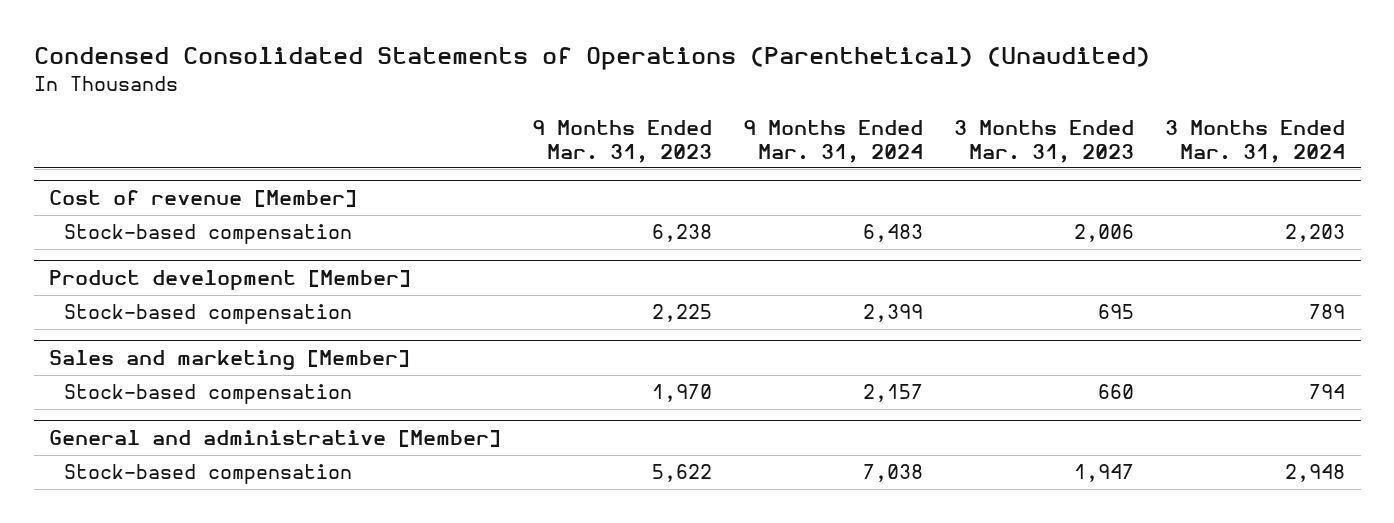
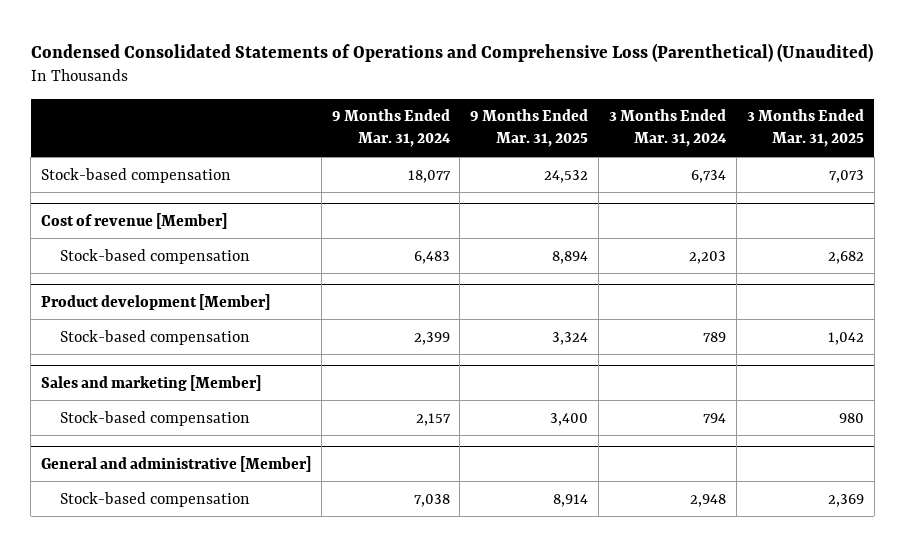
- Condensed Consolidated Statements of Operations (Parenthetical) (Unaudited)
+ Condensed Consolidated Statements of Operations and Comprehensive Loss (Parenthetical) (Unaudited)
- | 9 Months Ended Mar. 31, 2023 | 9 Months Ended Mar. 31, 2024 | 3 Months Ended Mar. 31, 2023 | 3 Months Ended Mar. 31, 2024
+ | 9 Months Ended Mar. 31, 2024 | 9 Months Ended Mar. 31, 2025 | 3 Months Ended Mar. 31, 2024 | 3 Months Ended Mar. 31, 2025
+ Stock-based compensation | 18,077 | 24,532 | 6,734 | 7,073

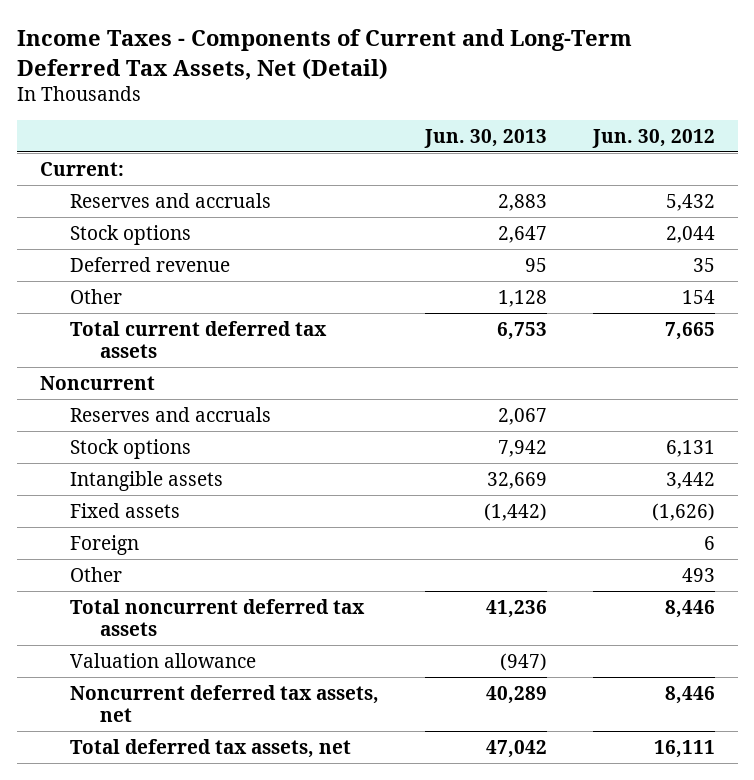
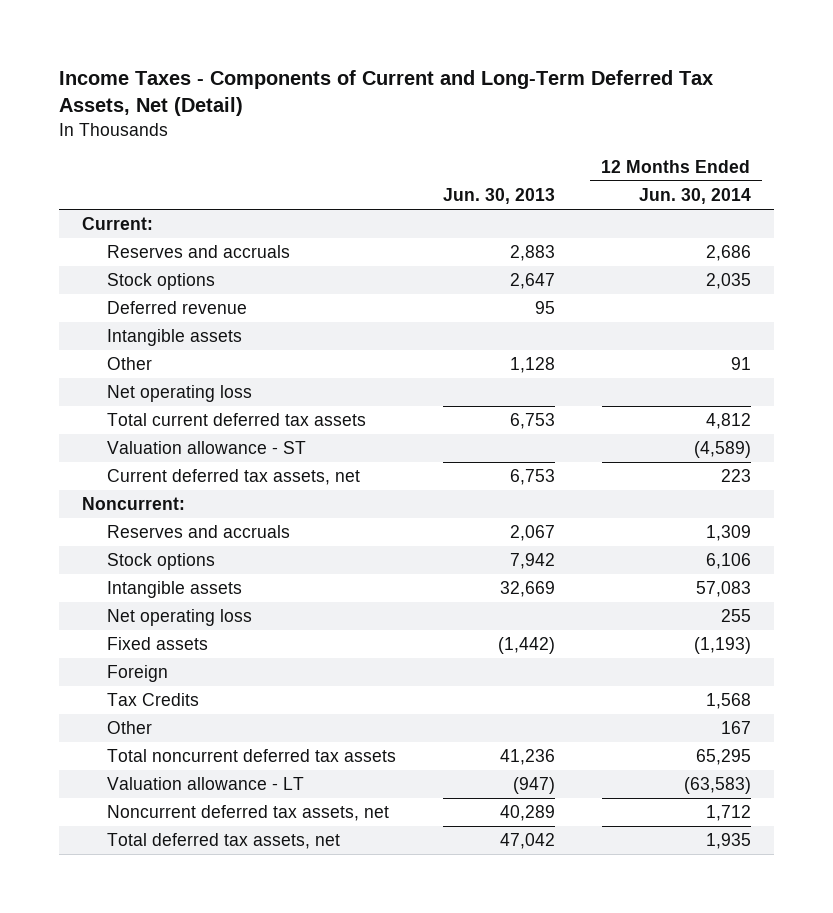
- | Jun. 30, 2013 | Jun. 30, 2012
+ | Jun. 30, 2013 | 12 Months Ended Jun. 30, 2014
+ Intangible assets
+ Net operating loss
- Noncurrent
+ Valuation allowance - ST | | (4,589)
+ Current deferred tax assets, net | 6,753 | 223
+ Noncurrent:
+ Net operating loss | | 255
+ Tax Credits | | 1,568
- Valuation allowance | (947) |
+ Valuation allowance - LT | (947) | (63,583)

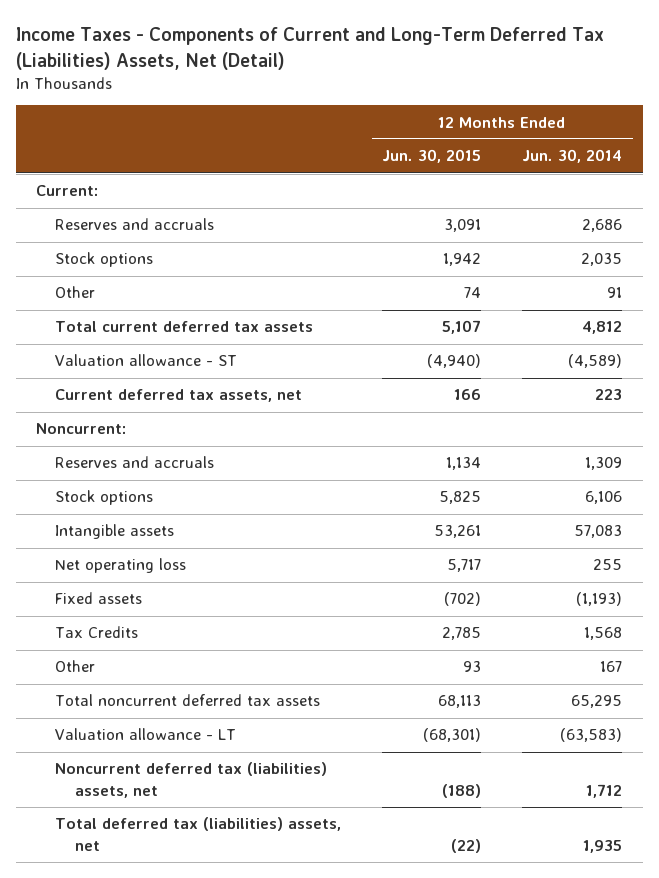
- Income Taxes - Components of Current and Long-Term Deferred Tax Assets, Net (Detail)
+ Income Taxes - Components of Current and Long-Term Deferred Tax (Liabilities) Assets, Net (Detail)
- | Jun. 30, 2013 | 12 Months Ended Jun. 30, 2014
+ | 12 Months Ended Jun. 30, 2015 | 12 Months Ended Jun. 30, 2014
- Deferred revenue | 95 |
- Intangible assets
- Net operating loss
- Foreign
- Noncurrent deferred tax assets, net | 40,289 | 1,712
- Total deferred tax assets, net | 47,042 | 1,935
+ Noncurrent deferred tax (liabilities) assets, net | (188) | 1,712
+ Total deferred tax (liabilities) assets, net | (22) | 1,935

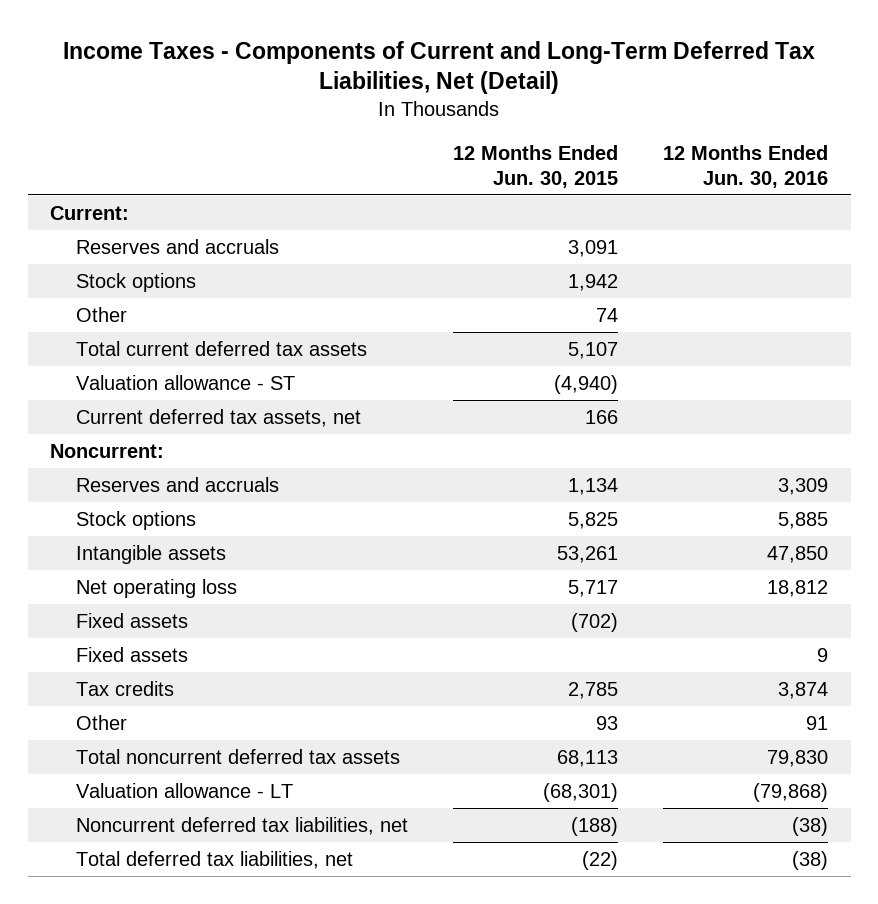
- Income Taxes - Components of Current and Long-Term Deferred Tax (Liabilities) Assets, Net (Detail)
+ Income Taxes - Components of Current and Long-Term Deferred Tax Liabilities, Net (Detail)
- | 12 Months Ended Jun. 30, 2015 | 12 Months Ended Jun. 30, 2014
+ | 12 Months Ended Jun. 30, 2015 | 12 Months Ended Jun. 30, 2016
- Tax Credits | 2,785 | 1,568
+ Fixed assets | | 9
+ Tax credits | 2,785 | 3,874
- Noncurrent deferred tax (liabilities) assets, net | (188) | 1,712
- Total deferred tax (liabilities) assets, net | (22) | 1,935
+ Noncurrent deferred tax liabilities, net | (188) | (38)
+ Total deferred tax liabilities, net | (22) | (38)

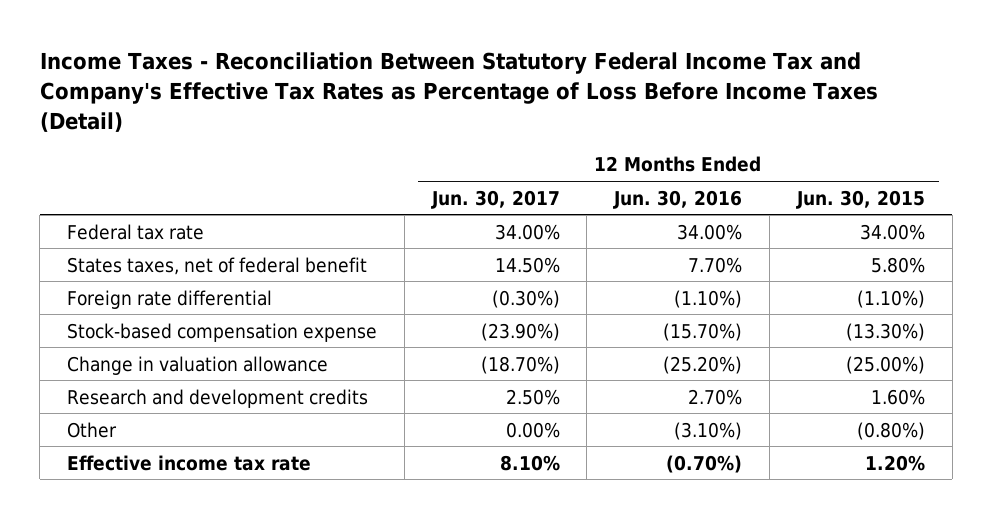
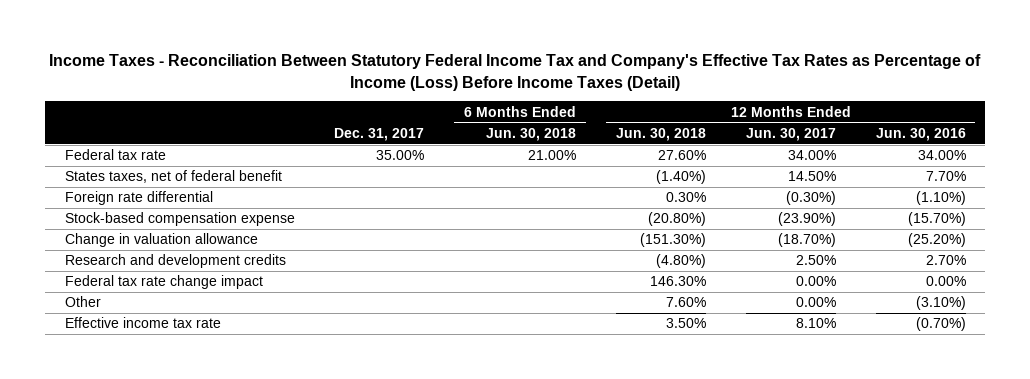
- Income Taxes - Reconciliation Between Statutory Federal Income Tax and Company's Effective Tax Rates as Percentage of Loss Before Income Taxes (Detail)
+ Income Taxes - Reconciliation Between Statutory Federal Income Tax and Company's Effective Tax Rates as Percentage of Income (Loss) Before Income Taxes (Detail)
- | 12 Months Ended Jun. 30, 2017 | 12 Months Ended Jun. 30, 2016 | 12 Months Ended Jun. 30, 2015
+ | Dec. 31, 2017 | 6 Months Ended Jun. 30, 2018 | 12 Months Ended Jun. 30, 2018 | 12 Months Ended Jun. 30, 2017 | 12 Months Ended Jun. 30, 2016
+ Federal tax rate change impact | | | 146.30% | 0.00% | 0.00%

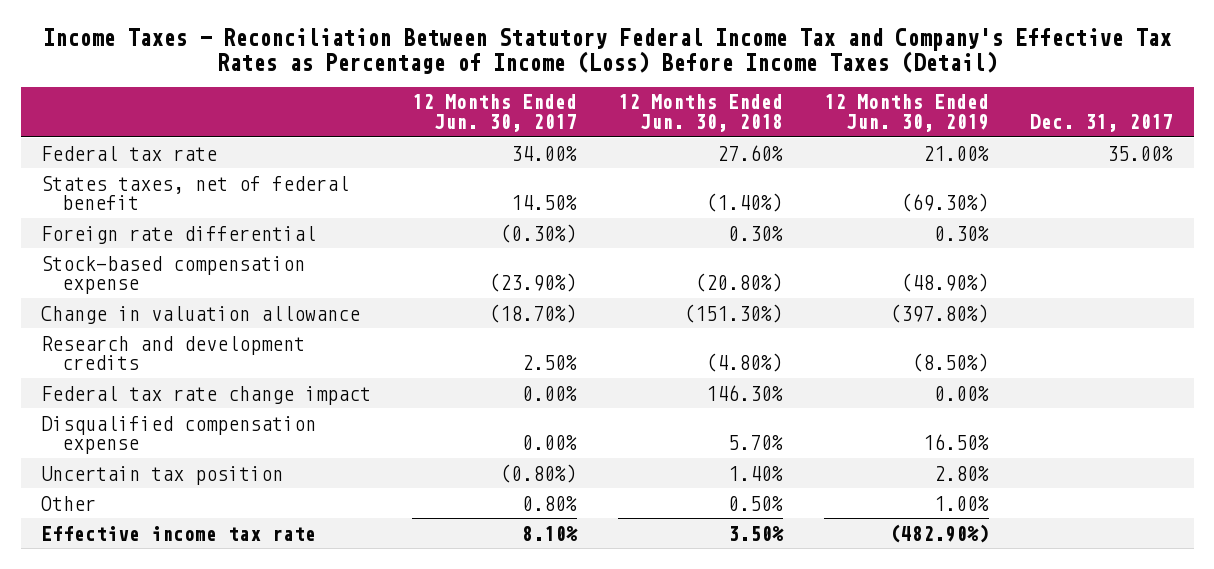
- | Dec. 31, 2017 | 6 Months Ended Jun. 30, 2018 | 12 Months Ended Jun. 30, 2018 | 12 Months Ended Jun. 30, 2017 | 12 Months Ended Jun. 30, 2016
+ | 12 Months Ended Jun. 30, 2017 | 12 Months Ended Jun. 30, 2018 | 12 Months Ended Jun. 30, 2019 | Dec. 31, 2017
- Other | | | 7.60% | 0.00% | (3.10%)
+ Disqualified compensation expense | 0.00% | 5.70% | 16.50% |
+ Uncertain tax position | (0.80%) | 1.40% | 2.80% |
+ Other | 0.80% | 0.50% | 1.00% |

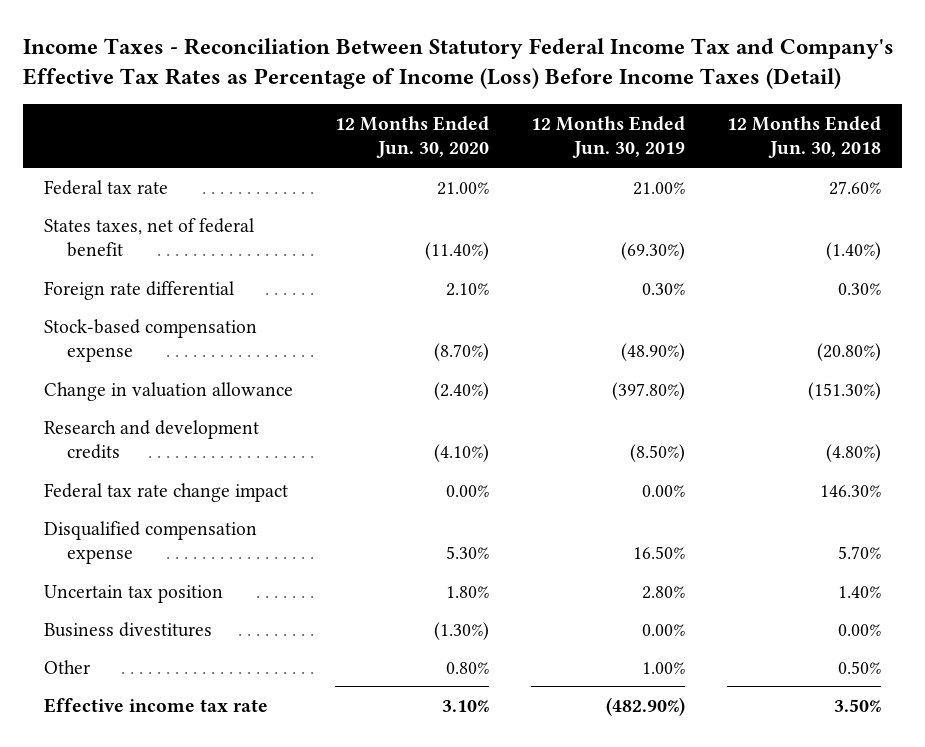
- | 12 Months Ended Jun. 30, 2017 | 12 Months Ended Jun. 30, 2018 | 12 Months Ended Jun. 30, 2019 | Dec. 31, 2017
+ | 12 Months Ended Jun. 30, 2020 | 12 Months Ended Jun. 30, 2019 | 12 Months Ended Jun. 30, 2018
+ Business divestitures | (1.30%) | 0.00% | 0.00%

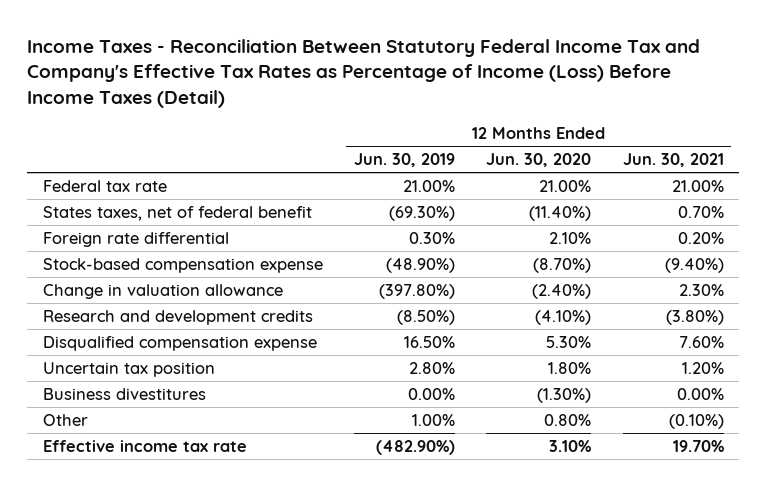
- | 12 Months Ended Jun. 30, 2020 | 12 Months Ended Jun. 30, 2019 | 12 Months Ended Jun. 30, 2018
+ | 12 Months Ended Jun. 30, 2019 | 12 Months Ended Jun. 30, 2020 | 12 Months Ended Jun. 30, 2021
- Federal tax rate change impact | 0.00% | 0.00% | 146.30%

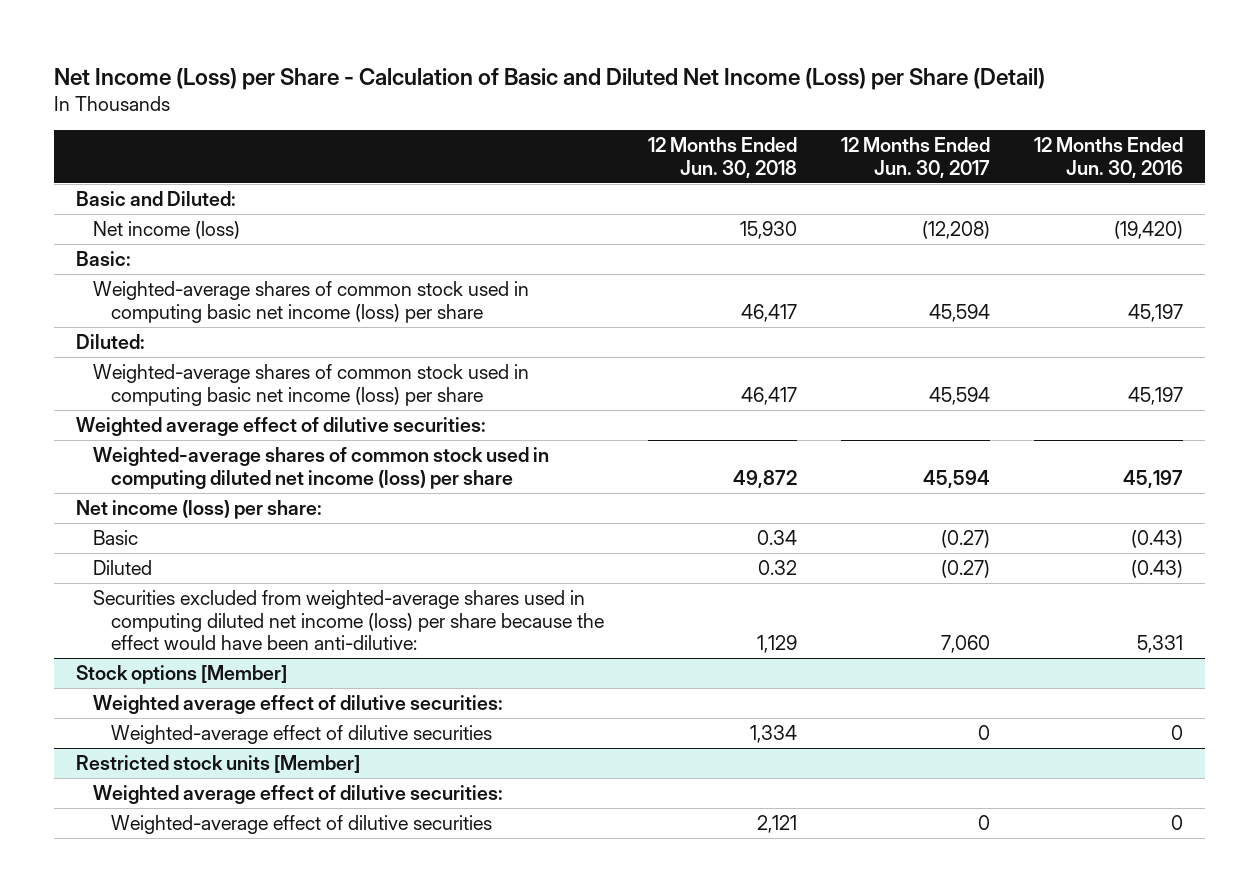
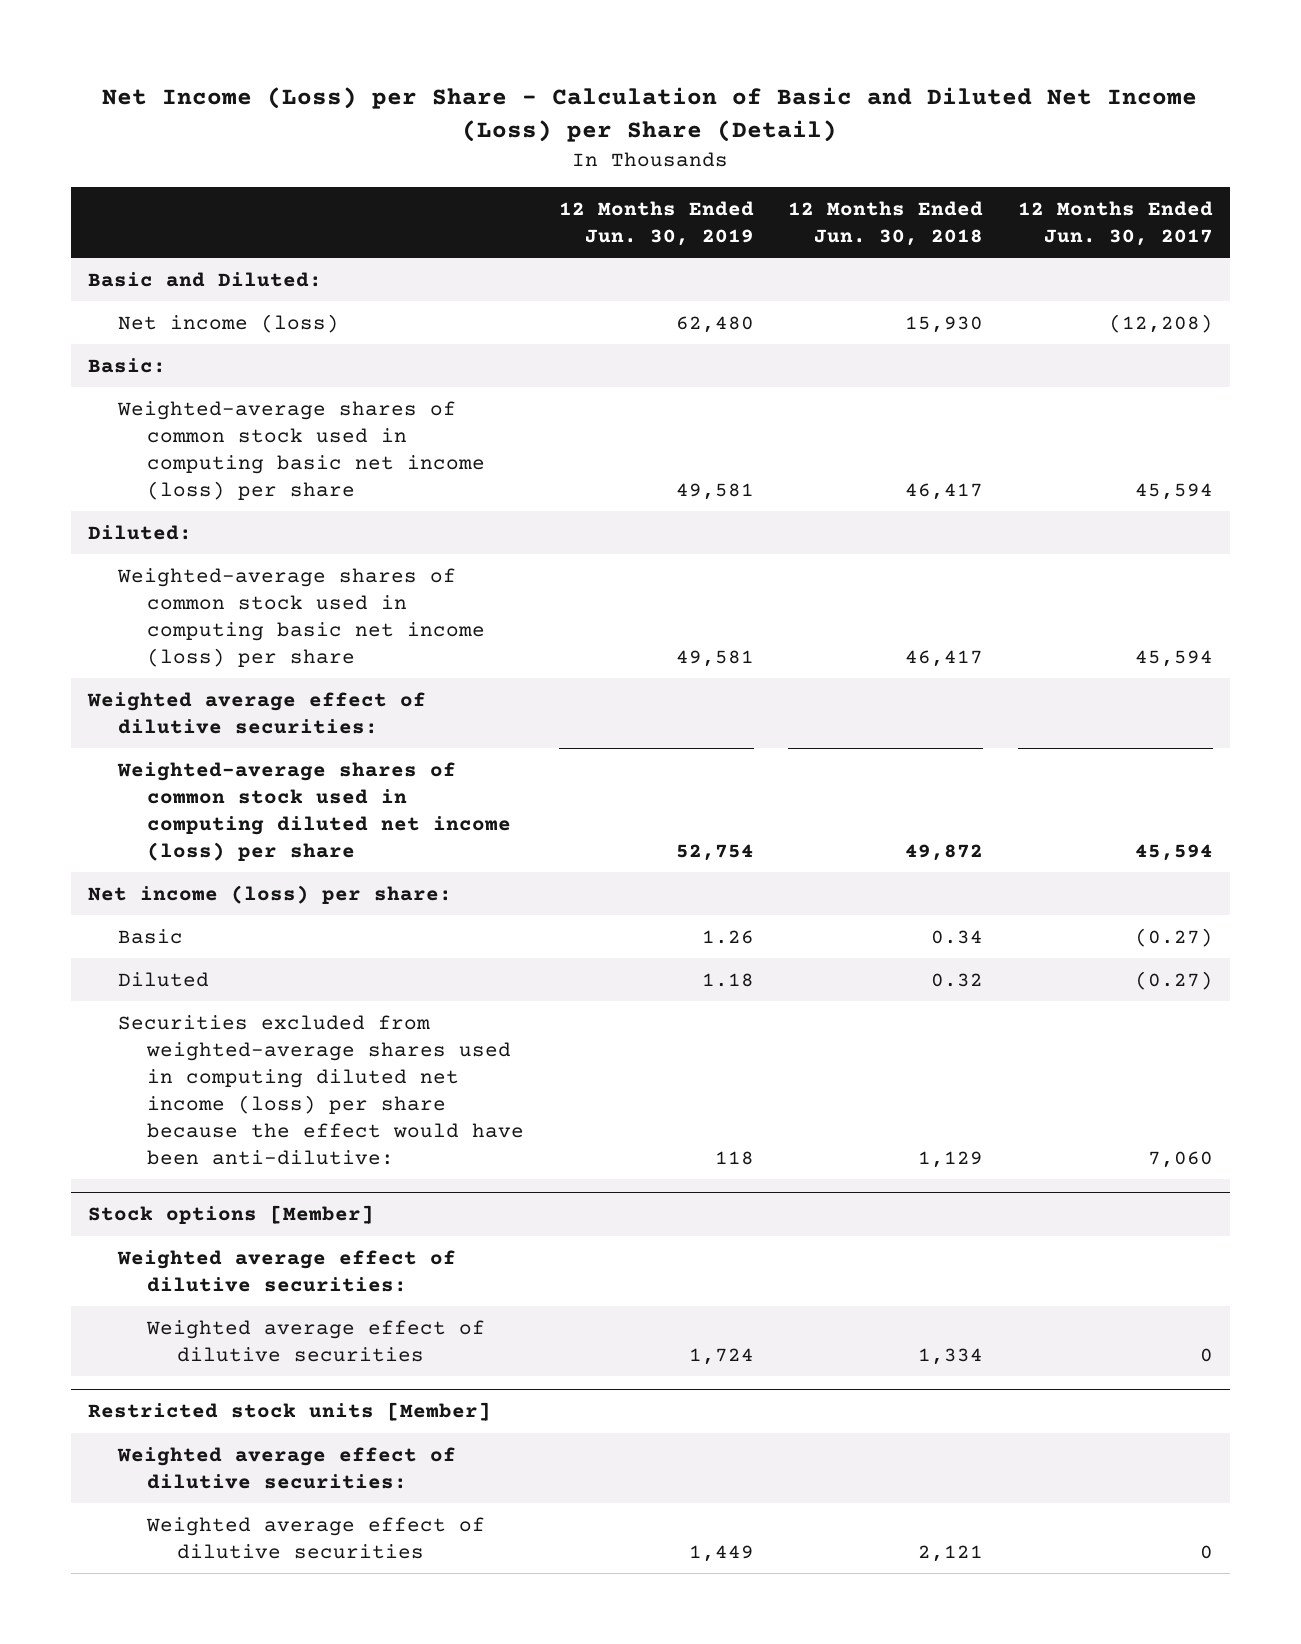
- | 12 Months Ended Jun. 30, 2018 | 12 Months Ended Jun. 30, 2017 | 12 Months Ended Jun. 30, 2016
+ | 12 Months Ended Jun. 30, 2019 | 12 Months Ended Jun. 30, 2018 | 12 Months Ended Jun. 30, 2017
@ Stock options [Member]
- Weighted-average effect of dilutive securities | 1,334 | 0 | 0
+ Weighted average effect of dilutive securities | 1,724 | 1,334 | 0
@ Restricted stock units [Member]
- Weighted-average effect of dilutive securities | 2,121 | 0 | 0
+ Weighted average effect of dilutive securities | 1,449 | 2,121 | 0

